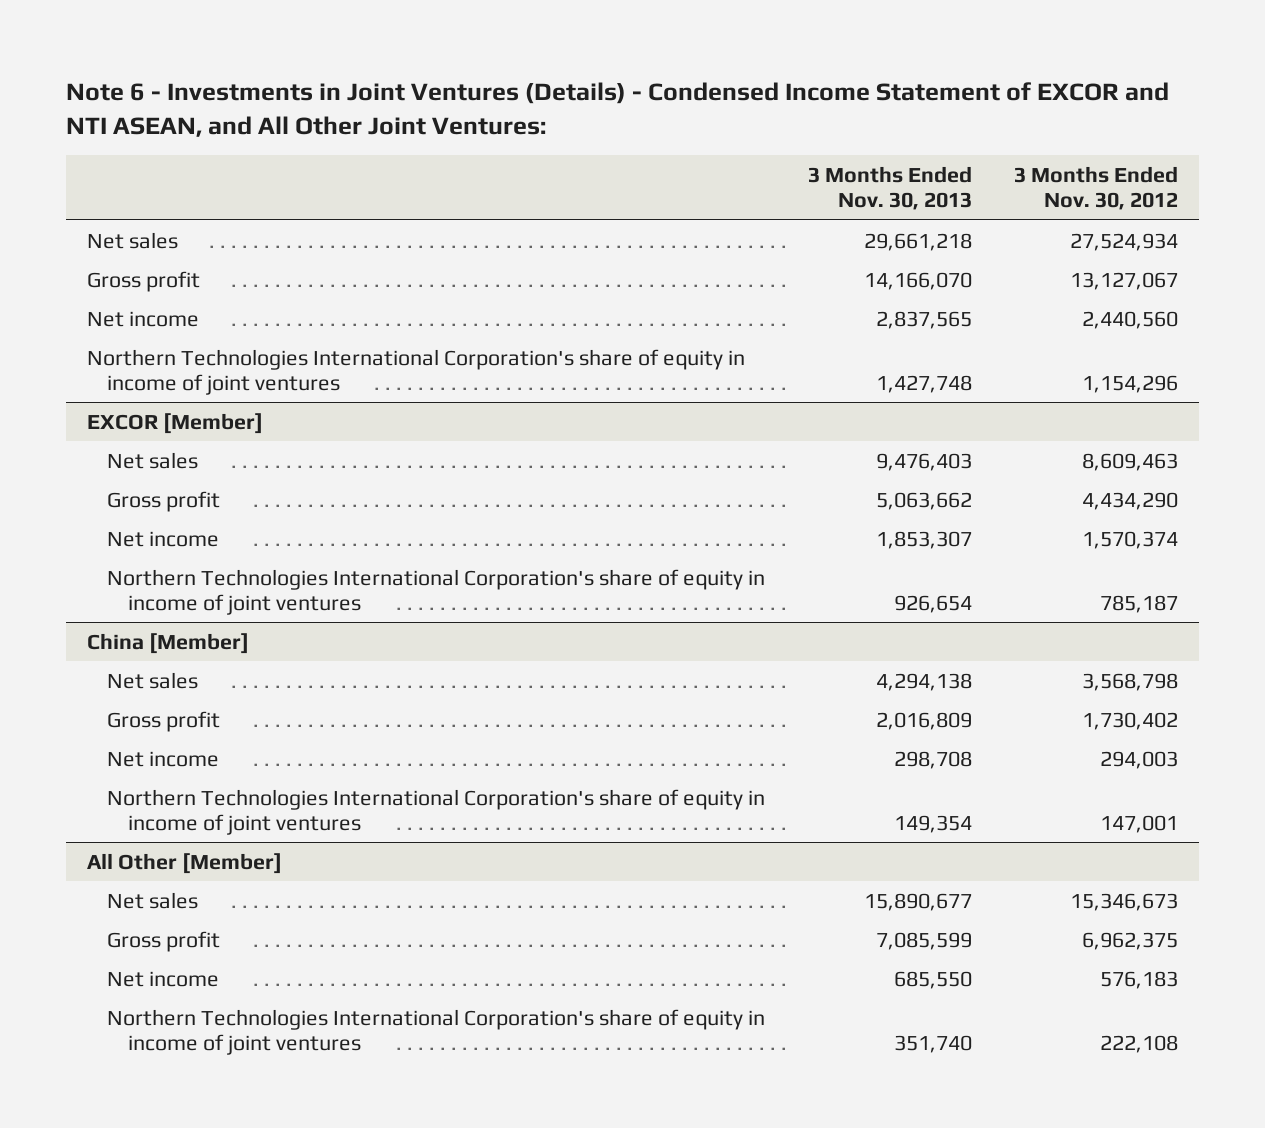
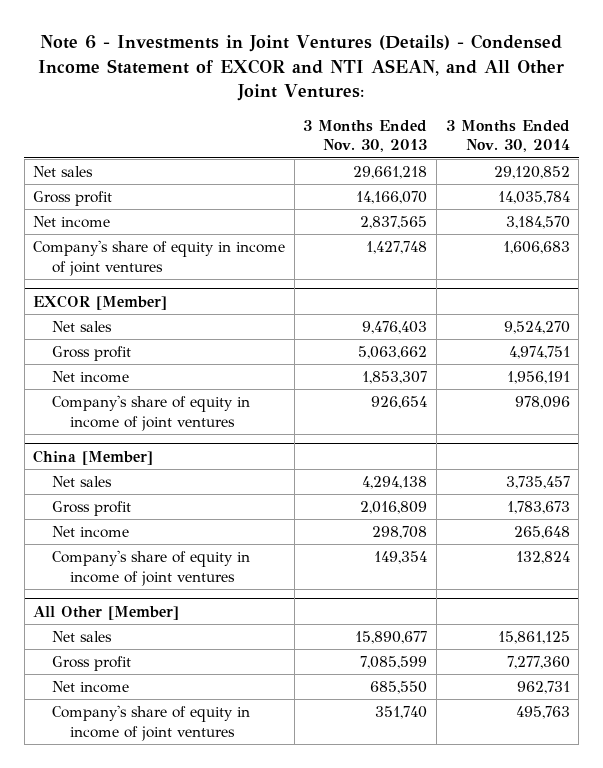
- | 3 Months Ended Nov. 30, 2013 | 3 Months Ended Nov. 30, 2012
+ | 3 Months Ended Nov. 30, 2013 | 3 Months Ended Nov. 30, 2014
- Northern Technologies International Corporation's share of equity in income of joint ventures | 1,427,748 | 1,154,296
+ Company's share of equity in income of joint ventures | 1,427,748 | 1,606,683
@ EXCOR [Member]
- Northern Technologies International Corporation's share of equity in income of joint ventures | 926,654 | 785,187
+ Company's share of equity in income of joint ventures | 926,654 | 978,096
@ China [Member]
- Northern Technologies International Corporation's share of equity in income of joint ventures | 149,354 | 147,001
+ Company's share of equity in income of joint ventures | 149,354 | 132,824
@ All Other [Member]
- Northern Technologies International Corporation's share of equity in income of joint ventures | 351,740 | 222,108
+ Company's share of equity in income of joint ventures | 351,740 | 495,763

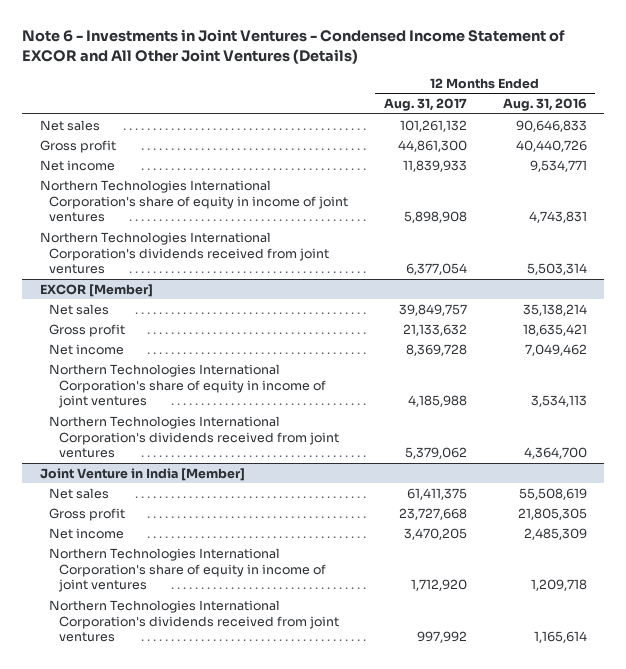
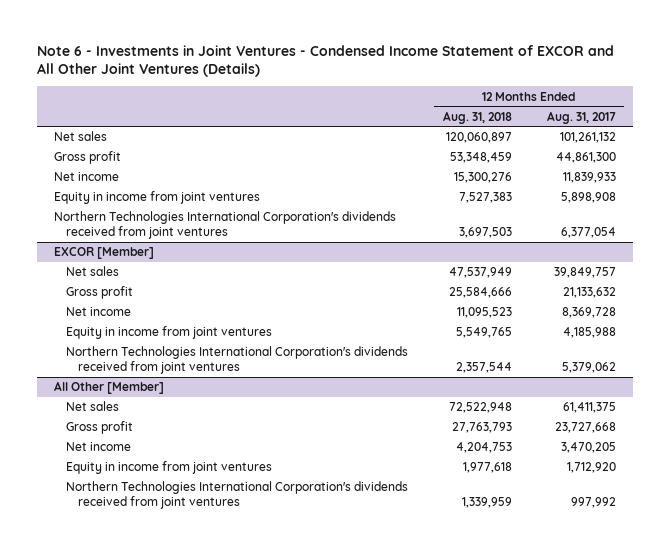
- | 12 Months Ended Aug. 31, 2017 | 12 Months Ended Aug. 31, 2016
+ | 12 Months Ended Aug. 31, 2018 | 12 Months Ended Aug. 31, 2017
- Northern Technologies International Corporation's share of equity in income of joint ventures | 5,898,908 | 4,743,831
+ Equity in income from joint ventures | 7,527,383 | 5,898,908
@ EXCOR [Member]
- Northern Technologies International Corporation's share of equity in income of joint ventures | 4,185,988 | 3,534,113
+ Equity in income from joint ventures | 5,549,765 | 4,185,988
- Joint Venture in India [Member]
+ All Other [Member]
- Northern Technologies International Corporation's share of equity in income of joint ventures | 1,712,920 | 1,209,718
+ Equity in income from joint ventures | 1,977,618 | 1,712,920

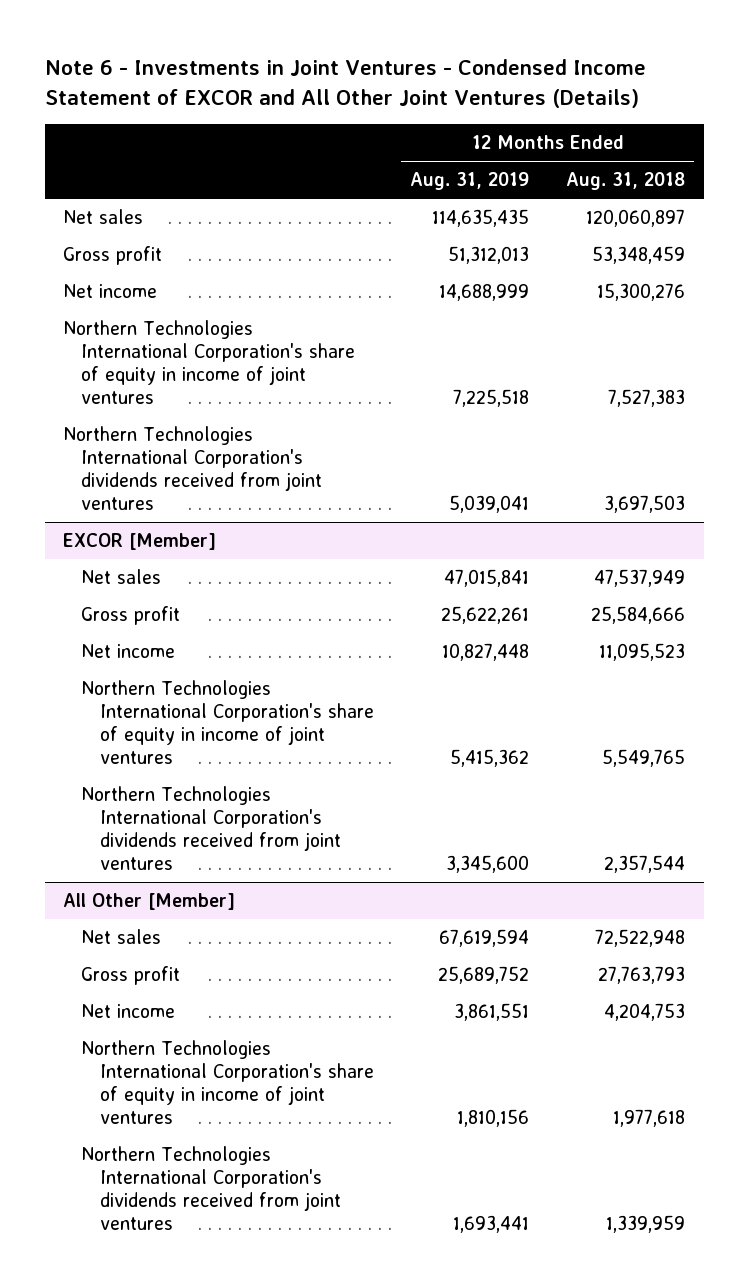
- | 12 Months Ended Aug. 31, 2018 | 12 Months Ended Aug. 31, 2017
+ | 12 Months Ended Aug. 31, 2019 | 12 Months Ended Aug. 31, 2018
- Equity in income from joint ventures | 7,527,383 | 5,898,908
+ Northern Technologies International Corporation's share of equity in income of joint ventures | 7,225,518 | 7,527,383
@ EXCOR [Member]
- Equity in income from joint ventures | 5,549,765 | 4,185,988
+ Northern Technologies International Corporation's share of equity in income of joint ventures | 5,415,362 | 5,549,765
@ All Other [Member]
- Equity in income from joint ventures | 1,977,618 | 1,712,920
+ Northern Technologies International Corporation's share of equity in income of joint ventures | 1,810,156 | 1,977,618

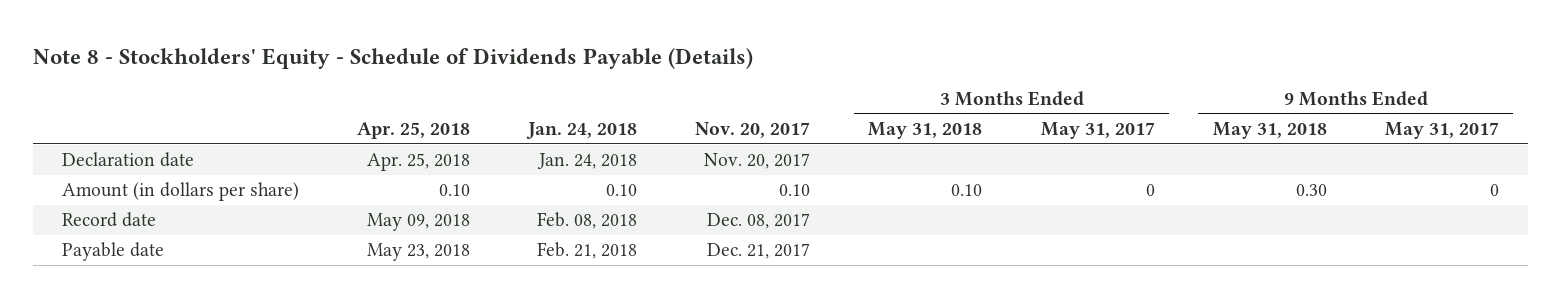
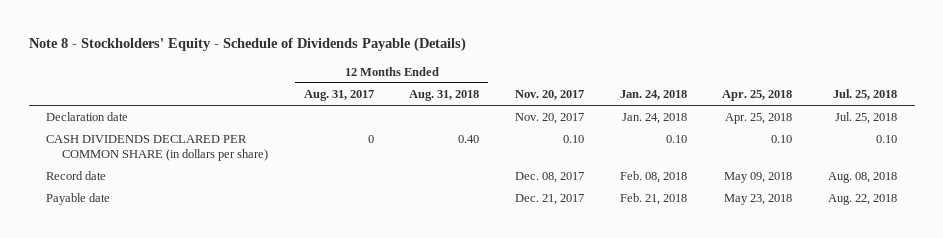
- | Apr. 25, 2018 | Jan. 24, 2018 | Nov. 20, 2017 | 3 Months Ended May 31, 2018 | 3 Months Ended May 31, 2017 | 9 Months Ended May 31, 2018 | 9 Months Ended May 31, 2017
+ | 12 Months Ended Aug. 31, 2017 | 12 Months Ended Aug. 31, 2018 | Nov. 20, 2017 | Jan. 24, 2018 | Apr. 25, 2018 | Jul. 25, 2018
- Amount (in dollars per share) | 0.10 | 0.10 | 0.10 | 0.10 | 0 | 0.30 | 0
+ CASH DIVIDENDS DECLARED PER COMMON SHARE (in dollars per share) | 0 | 0.40 | 0.10 | 0.10 | 0.10 | 0.10

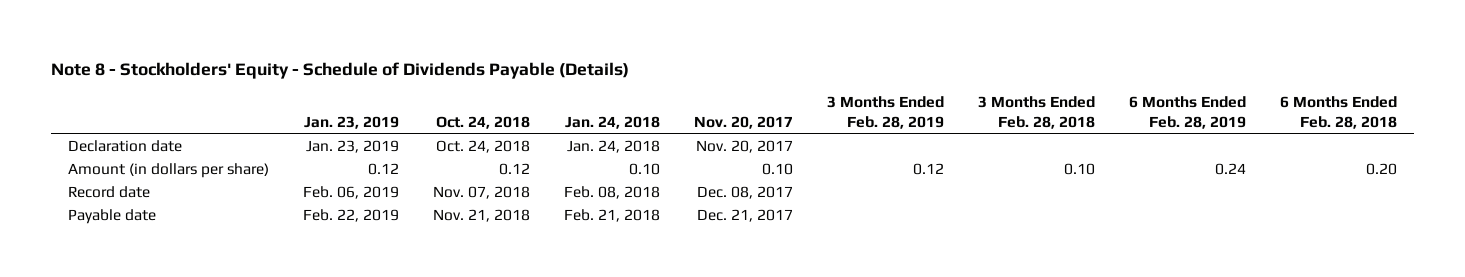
- | 12 Months Ended Aug. 31, 2017 | 12 Months Ended Aug. 31, 2018 | Nov. 20, 2017 | Jan. 24, 2018 | Apr. 25, 2018 | Jul. 25, 2018
+ | Jan. 23, 2019 | Oct. 24, 2018 | Jan. 24, 2018 | Nov. 20, 2017 | 3 Months Ended Feb. 28, 2019 | 3 Months Ended Feb. 28, 2018 | 6 Months Ended Feb. 28, 2019 | 6 Months Ended Feb. 28, 2018
- CASH DIVIDENDS DECLARED PER COMMON SHARE (in dollars per share) | 0 | 0.40 | 0.10 | 0.10 | 0.10 | 0.10
+ Amount (in dollars per share) | 0.12 | 0.12 | 0.10 | 0.10 | 0.12 | 0.10 | 0.24 | 0.20

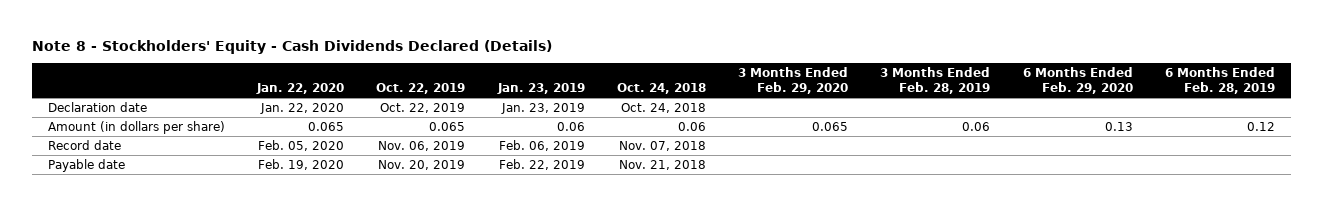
- Note 8 - Stockholders' Equity - Schedule of Dividends Payable (Details)
+ Note 8 - Stockholders' Equity - Cash Dividends Declared (Details)
- | Jan. 23, 2019 | Oct. 24, 2018 | Jan. 24, 2018 | Nov. 20, 2017 | 3 Months Ended Feb. 28, 2019 | 3 Months Ended Feb. 28, 2018 | 6 Months Ended Feb. 28, 2019 | 6 Months Ended Feb. 28, 2018
+ | Jan. 22, 2020 | Oct. 22, 2019 | Jan. 23, 2019 | Oct. 24, 2018 | 3 Months Ended Feb. 29, 2020 | 3 Months Ended Feb. 28, 2019 | 6 Months Ended Feb. 29, 2020 | 6 Months Ended Feb. 28, 2019
- Amount (in dollars per share) | 0.12 | 0.12 | 0.10 | 0.10 | 0.12 | 0.10 | 0.24 | 0.20
+ Amount (in dollars per share) | 0.065 | 0.065 | 0.06 | 0.06 | 0.065 | 0.06 | 0.13 | 0.12

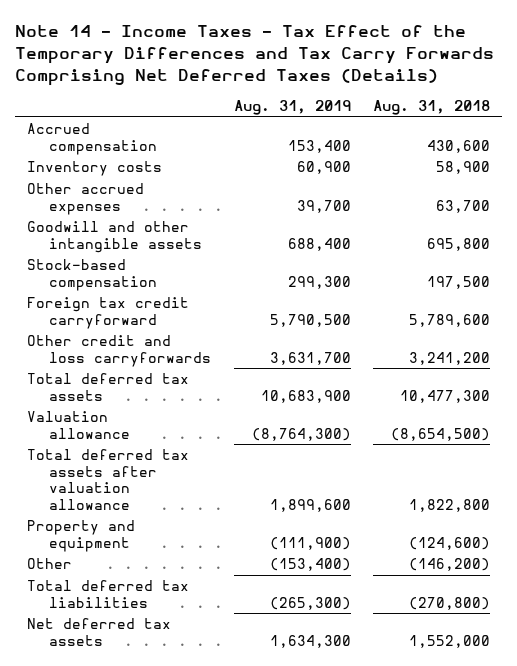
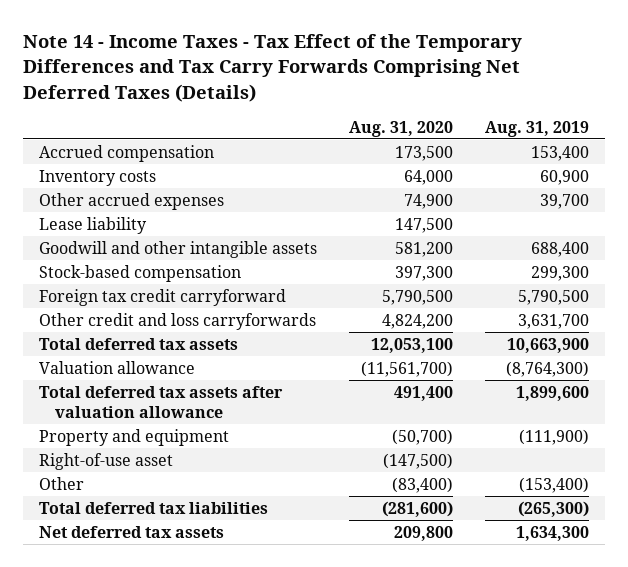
- | Aug. 31, 2019 | Aug. 31, 2018
+ | Aug. 31, 2020 | Aug. 31, 2019
+ Lease liability | 147,500 |
- Total deferred tax assets | 10,683,900 | 10,477,300
+ Total deferred tax assets | 12,053,100 | 10,663,900
+ Right-of-use asset | (147,500) |

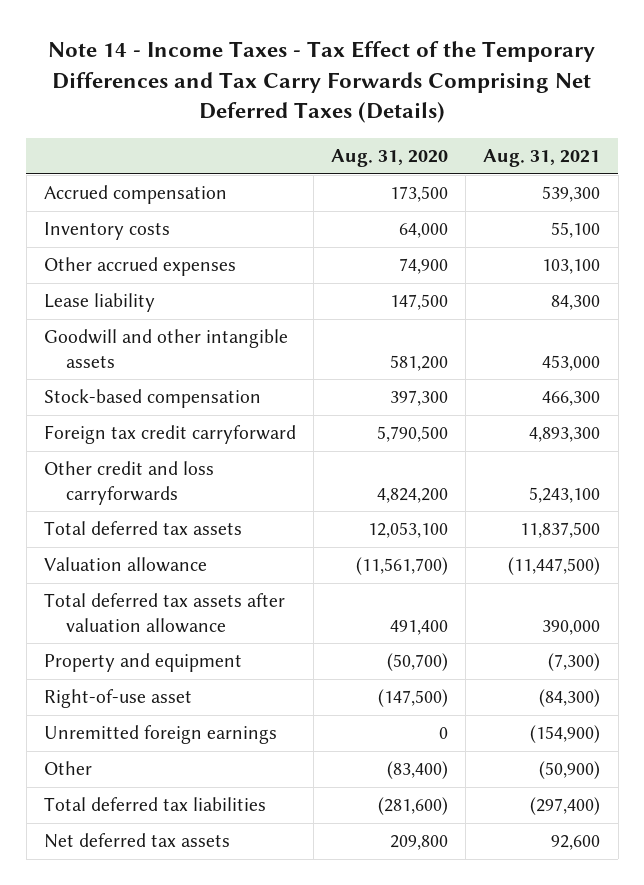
- | Aug. 31, 2020 | Aug. 31, 2019
+ | Aug. 31, 2020 | Aug. 31, 2021
+ Unremitted foreign earnings | 0 | (154,900)

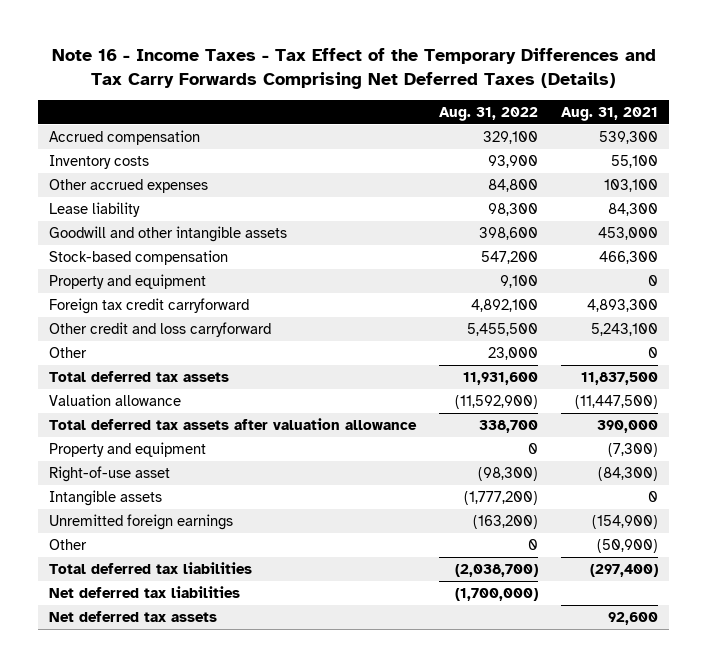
- Note 14 - Income Taxes - Tax Effect of the Temporary Differences and Tax Carry Forwards Comprising Net Deferred Taxes (Details)
+ Note 16 - Income Taxes - Tax Effect of the Temporary Differences and Tax Carry Forwards Comprising Net Deferred Taxes (Details)
- | Aug. 31, 2020 | Aug. 31, 2021
+ | Aug. 31, 2022 | Aug. 31, 2021
+ Property and equipment | 9,100 | 0
- Other credit and loss carryforwards | 4,824,200 | 5,243,100
+ Other credit and loss carryforward | 5,455,500 | 5,243,100
+ Other | 23,000 | 0
+ Intangible assets | (1,777,200) | 0
+ Net deferred tax liabilities | (1,700,000) |

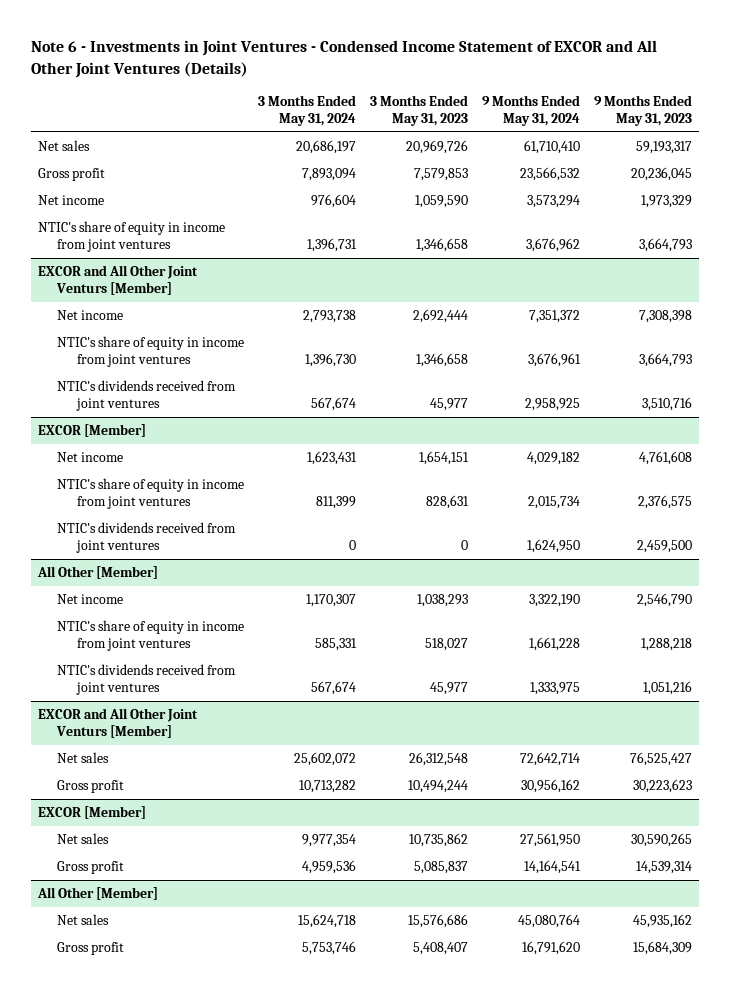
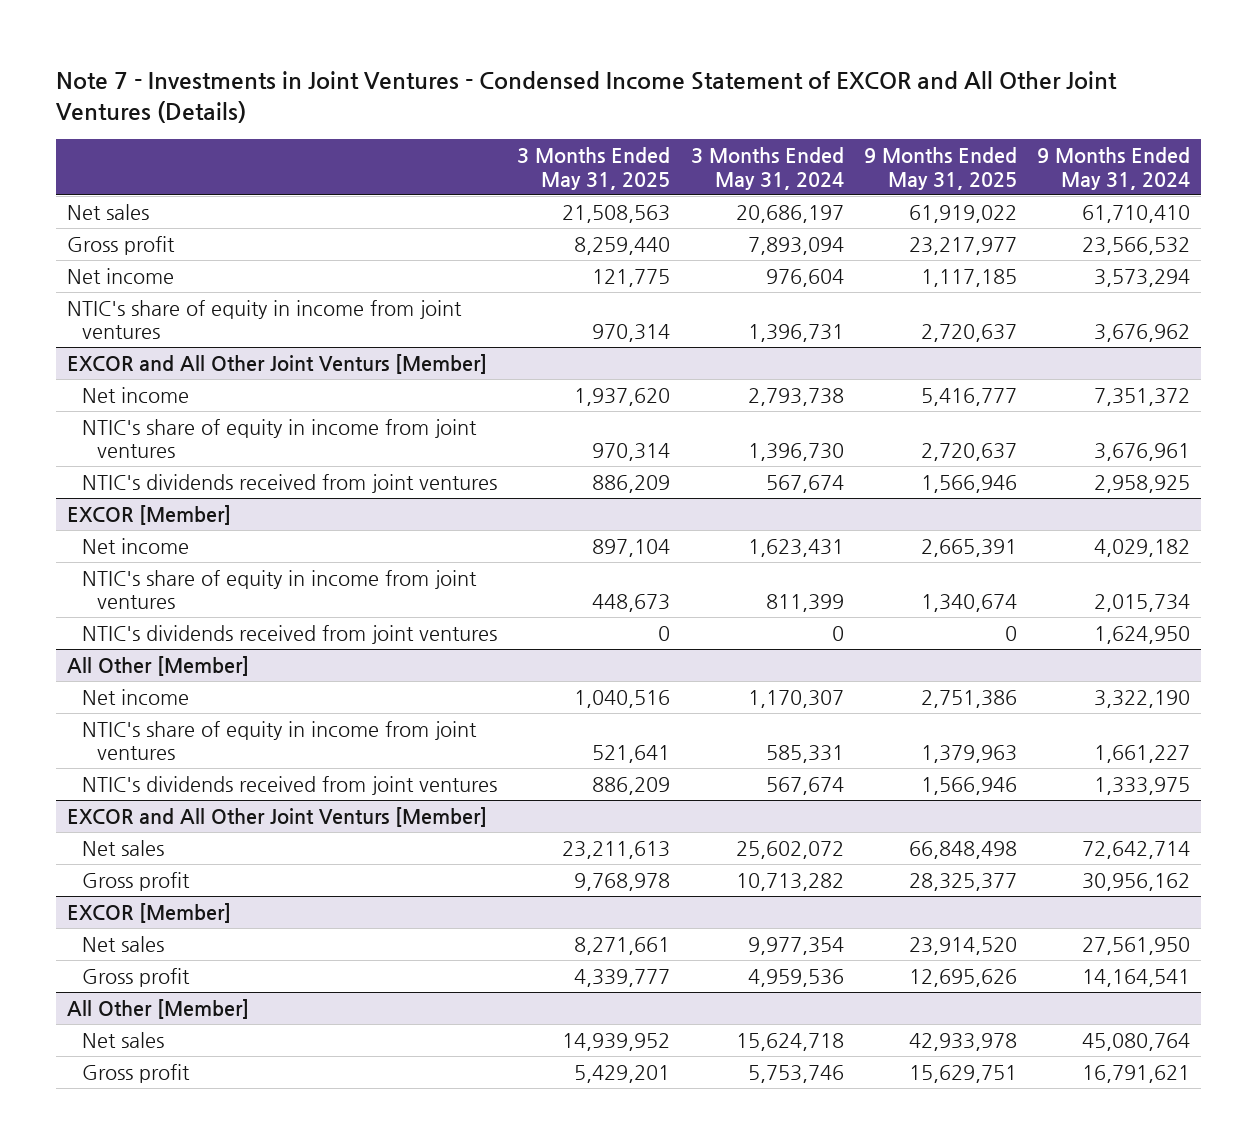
- Note 6 - Investments in Joint Ventures - Condensed Income Statement of EXCOR and All Other Joint Ventures (Details)
+ Note 7 - Investments in Joint Ventures - Condensed Income Statement of EXCOR and All Other Joint Ventures (Details)
- | 3 Months Ended May 31, 2024 | 3 Months Ended May 31, 2023 | 9 Months Ended May 31, 2024 | 9 Months Ended May 31, 2023
+ | 3 Months Ended May 31, 2025 | 3 Months Ended May 31, 2024 | 9 Months Ended May 31, 2025 | 9 Months Ended May 31, 2024
@ All Other [Member]
- NTIC's share of equity in income from joint ventures | 585,331 | 518,027 | 1,661,228 | 1,288,218
+ NTIC's share of equity in income from joint ventures | 521,641 | 585,331 | 1,379,963 | 1,661,227
- Gross profit | 5,753,746 | 5,408,407 | 16,791,620 | 15,684,309
+ Gross profit | 5,429,201 | 5,753,746 | 15,629,751 | 16,791,621

